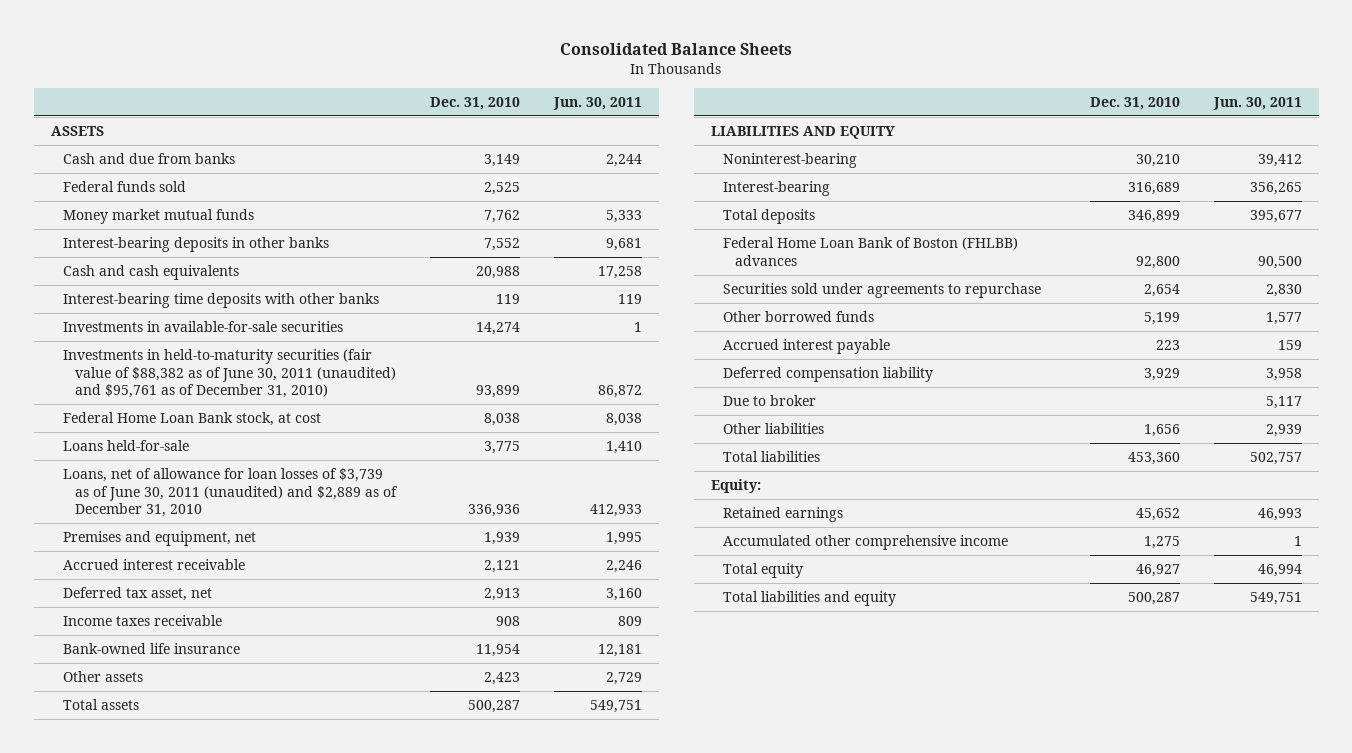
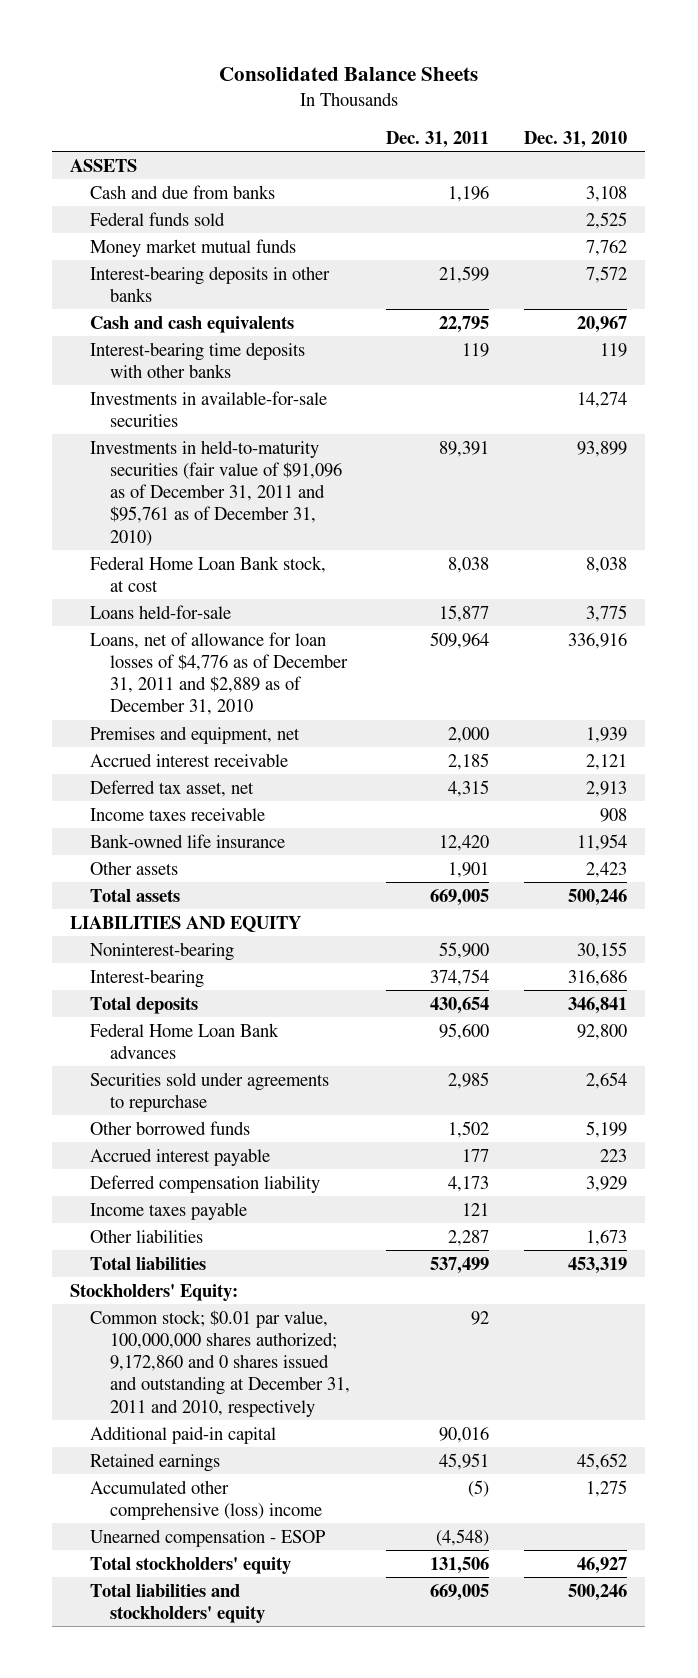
- | Dec. 31, 2010 | Jun. 30, 2011
+ | Dec. 31, 2011 | Dec. 31, 2010
- Cash and due from banks | 3,149 | 2,244
+ Cash and due from banks | 1,196 | 3,108
- Interest-bearing deposits in other banks | 7,552 | 9,681
- Cash and cash equivalents | 20,988 | 17,258
+ Interest-bearing deposits in other banks | 21,599 | 7,572
+ Cash and cash equivalents | 22,795 | 20,967
- Investments in held-to-maturity securities (fair value of $88,382 as of June 30, 2011 (unaudited) and $95,761 as of December 31, 2010) | 93,899 | 86,872
+ Investments in held-to-maturity securities (fair value of $91,096 as of December 31, 2011 and $95,761 as of December 31, 2010) | 89,391 | 93,899
- Loans, net of allowance for loan losses of $3,739 as of June 30, 2011 (unaudited) and $2,889 as of December 31, 2010 | 336,936 | 412,933
+ Loans, net of allowance for loan losses of $4,776 as of December 31, 2011 and $2,889 as of December 31, 2010 | 509,964 | 336,916
- Total assets | 500,287 | 549,751
+ Total assets | 669,005 | 500,246
- Noninterest-bearing | 30,210 | 39,412
- Interest-bearing | 316,689 | 356,265
- Total deposits | 346,899 | 395,677
- Federal Home Loan Bank of Boston (FHLBB) advances | 92,800 | 90,500
+ Noninterest-bearing | 55,900 | 30,155
+ Interest-bearing | 374,754 | 316,686
+ Total deposits | 430,654 | 346,841
+ Federal Home Loan Bank advances | 95,600 | 92,800
- Due to broker | | 5,117
- Other liabilities | 1,656 | 2,939
- Total liabilities | 453,360 | 502,757
- Equity:
+ Income taxes payable | 121 |
+ Other liabilities | 2,287 | 1,673
+ Total liabilities | 537,499 | 453,319
+ Stockholders' Equity:
+ Common stock; $0.01 par value, 100,000,000 shares authorized; 9,172,860 and 0 shares issued and outstanding at December 31, 2011 and 2010, respectively | 92 |
+ Additional paid-in capital | 90,016 |
- Accumulated other comprehensive income | 1,275 | 1
- Total equity | 46,927 | 46,994
- Total liabilities and equity | 500,287 | 549,751
+ Accumulated other comprehensive (loss) income | (5) | 1,275
+ Unearned compensation - ESOP | (4,548) |
+ Total stockholders' equity | 131,506 | 46,927
+ Total liabilities and stockholders' equity | 669,005 | 500,246

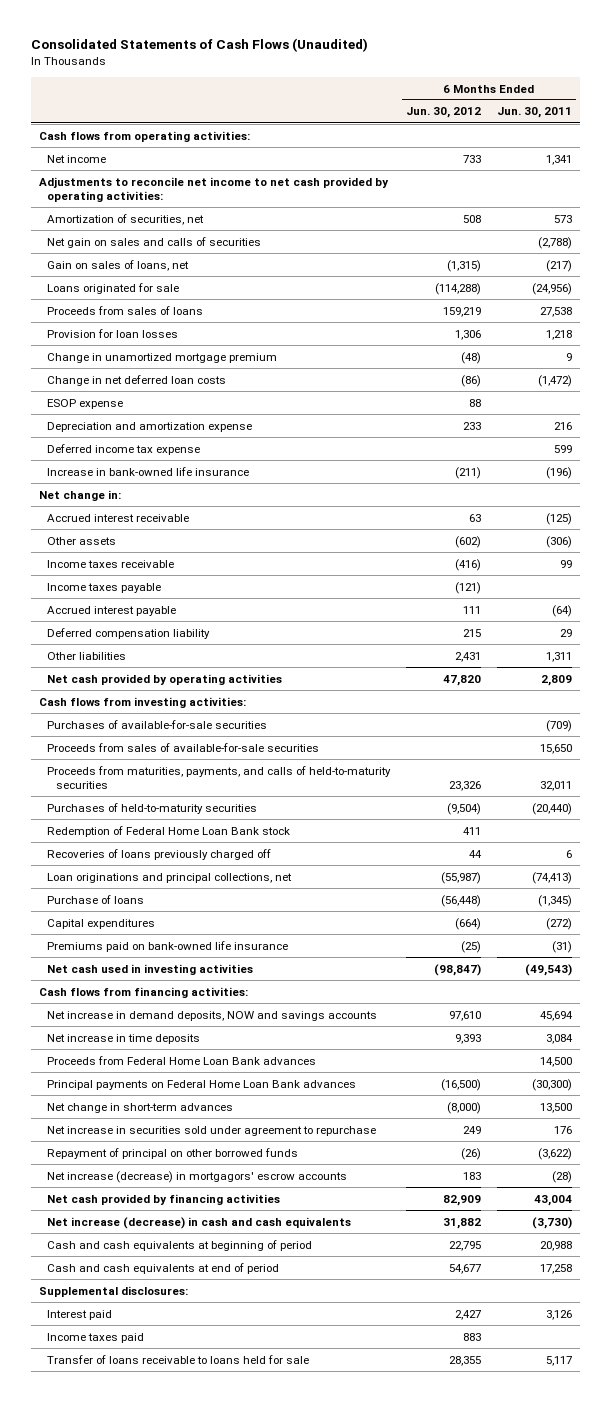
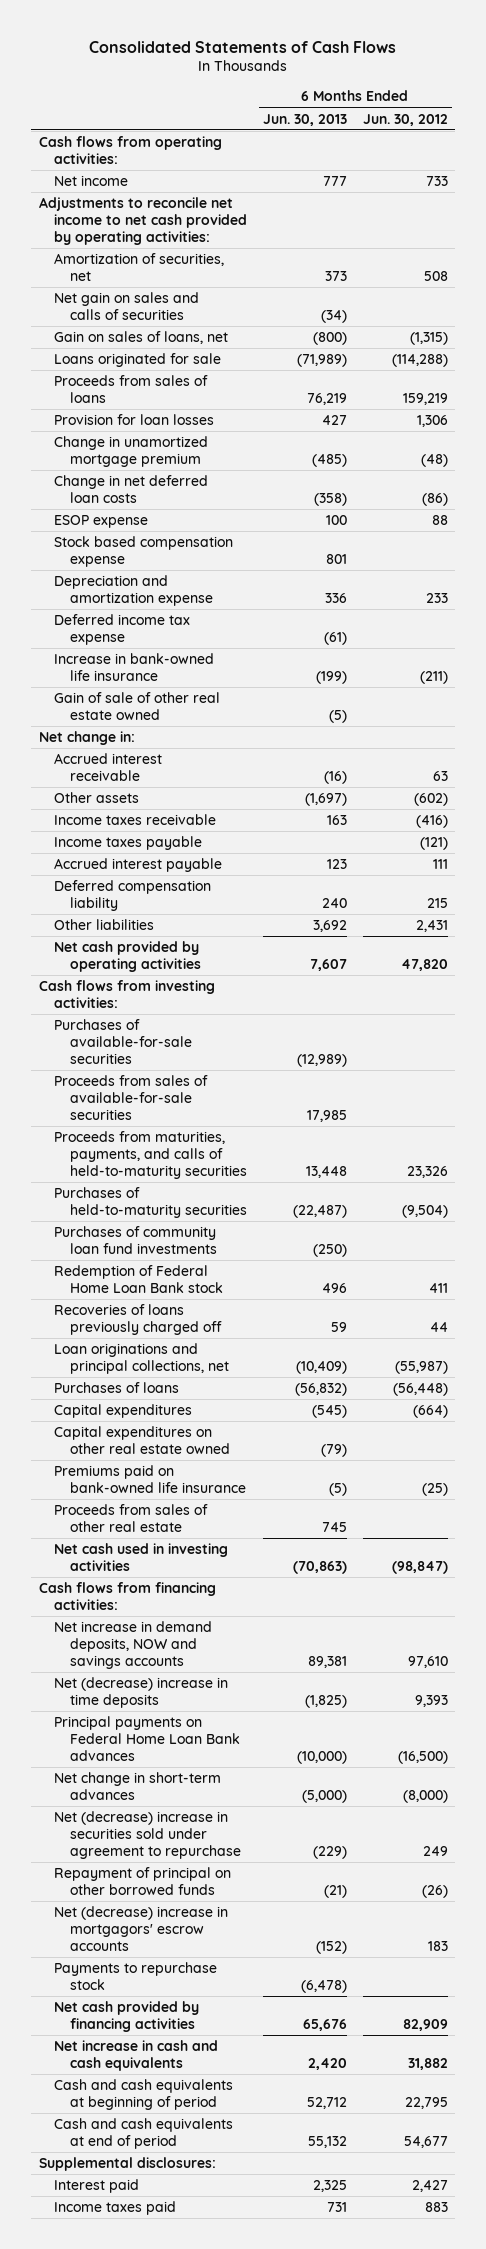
- Consolidated Statements of Cash Flows (Unaudited)
+ Consolidated Statements of Cash Flows
- | 6 Months Ended Jun. 30, 2012 | 6 Months Ended Jun. 30, 2011
+ | 6 Months Ended Jun. 30, 2013 | 6 Months Ended Jun. 30, 2012
+ Stock based compensation expense | 801 |
+ Gain of sale of other real estate owned | (5) |
+ Purchases of community loan fund investments | (250) |
- Purchase of loans | (56,448) | (1,345)
+ Purchases of loans | (56,832) | (56,448)
+ Capital expenditures on other real estate owned | (79) |
+ Proceeds from sales of other real estate | 745 |
- Net increase in time deposits | 9,393 | 3,084
- Proceeds from Federal Home Loan Bank advances | | 14,500
+ Net (decrease) increase in time deposits | (1,825) | 9,393
- Net increase in securities sold under agreement to repurchase | 249 | 176
+ Net (decrease) increase in securities sold under agreement to repurchase | (229) | 249
- Net increase (decrease) in mortgagors' escrow accounts | 183 | (28)
+ Net (decrease) increase in mortgagors' escrow accounts | (152) | 183
+ Payments to repurchase stock | (6,478) |
- Net increase (decrease) in cash and cash equivalents | 31,882 | (3,730)
+ Net increase in cash and cash equivalents | 2,420 | 31,882
- Transfer of loans receivable to loans held for sale | 28,355 | 5,117

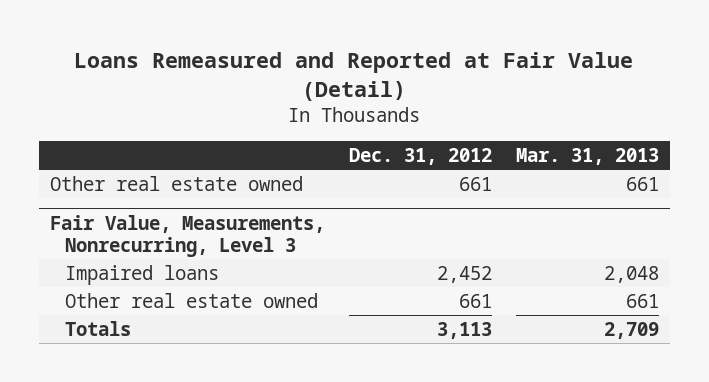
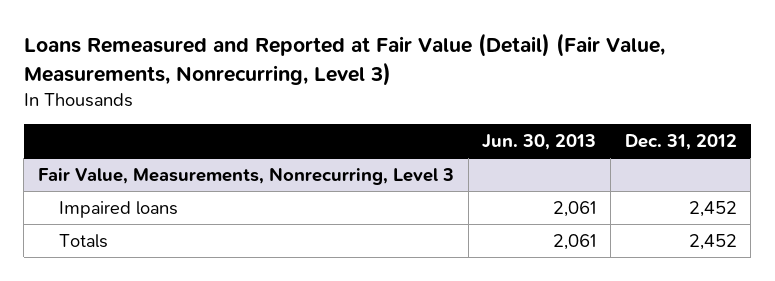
- Loans Remeasured and Reported at Fair Value (Detail)
+ Loans Remeasured and Reported at Fair Value (Detail) (Fair Value, Measurements, Nonrecurring, Level 3)
- | Dec. 31, 2012 | Mar. 31, 2013
+ | Jun. 30, 2013 | Dec. 31, 2012
- Other real estate owned | 661 | 661
@ Fair Value, Measurements, Nonrecurring, Level 3
- Other real estate owned | 661 | 661
- Totals | 3,113 | 2,709
+ Totals | 2,061 | 2,452

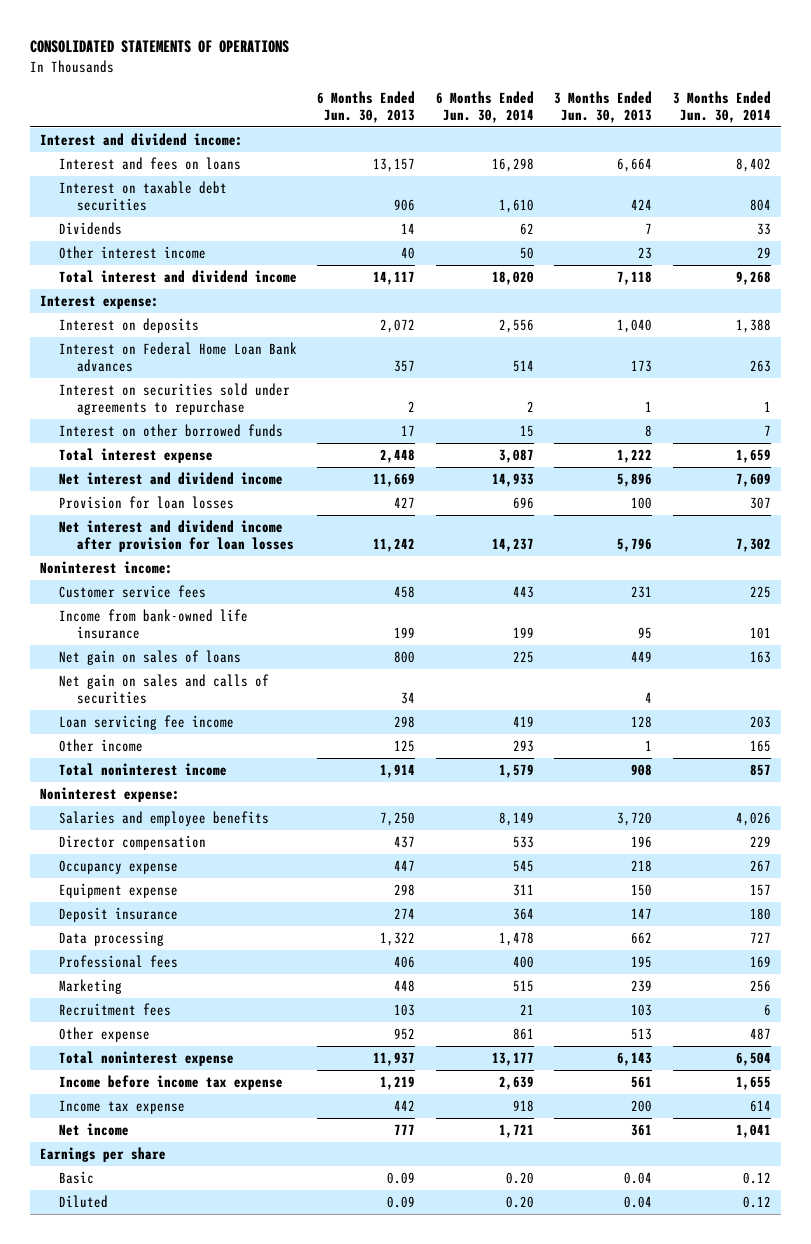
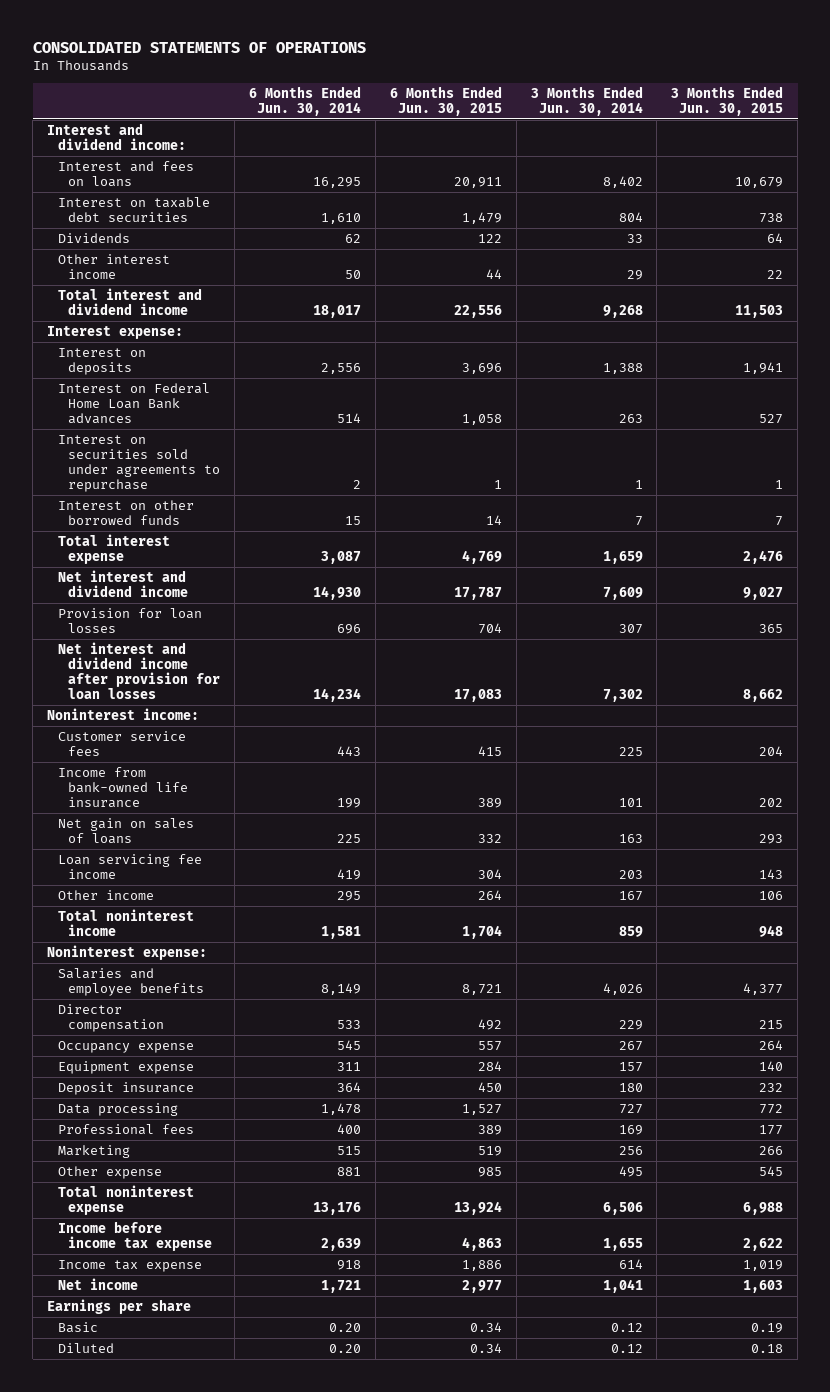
- | 6 Months Ended Jun. 30, 2013 | 6 Months Ended Jun. 30, 2014 | 3 Months Ended Jun. 30, 2013 | 3 Months Ended Jun. 30, 2014
+ | 6 Months Ended Jun. 30, 2014 | 6 Months Ended Jun. 30, 2015 | 3 Months Ended Jun. 30, 2014 | 3 Months Ended Jun. 30, 2015
- Interest and fees on loans | 13,157 | 16,298 | 6,664 | 8,402
+ Interest and fees on loans | 16,295 | 20,911 | 8,402 | 10,679
- Total interest and dividend income | 14,117 | 18,020 | 7,118 | 9,268
+ Total interest and dividend income | 18,017 | 22,556 | 9,268 | 11,503
- Net interest and dividend income | 11,669 | 14,933 | 5,896 | 7,609
+ Net interest and dividend income | 14,930 | 17,787 | 7,609 | 9,027
- Net interest and dividend income after provision for loan losses | 11,242 | 14,237 | 5,796 | 7,302
+ Net interest and dividend income after provision for loan losses | 14,234 | 17,083 | 7,302 | 8,662
- Net gain on sales and calls of securities | 34 | | 4 |
- Other income | 125 | 293 | 1 | 165
- Total noninterest income | 1,914 | 1,579 | 908 | 857
+ Other income | 295 | 264 | 167 | 106
+ Total noninterest income | 1,581 | 1,704 | 859 | 948
- Recruitment fees | 103 | 21 | 103 | 6
- Other expense | 952 | 861 | 513 | 487
- Total noninterest expense | 11,937 | 13,177 | 6,143 | 6,504
+ Other expense | 881 | 985 | 495 | 545
+ Total noninterest expense | 13,176 | 13,924 | 6,506 | 6,988

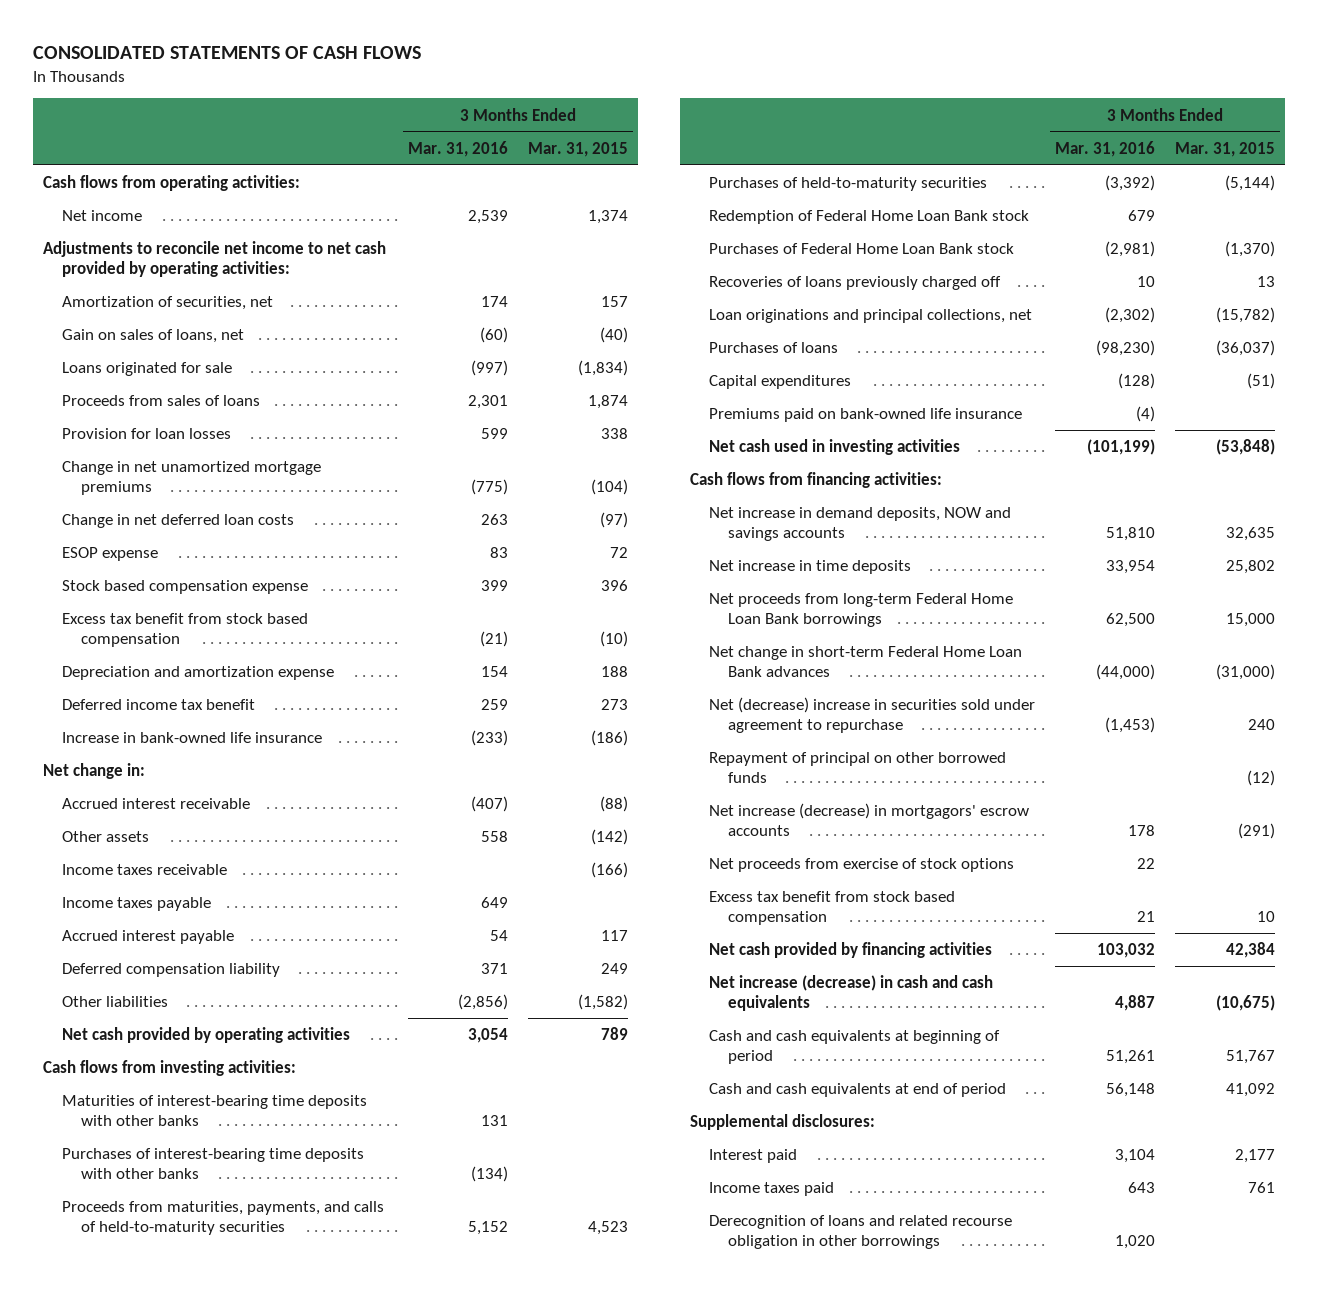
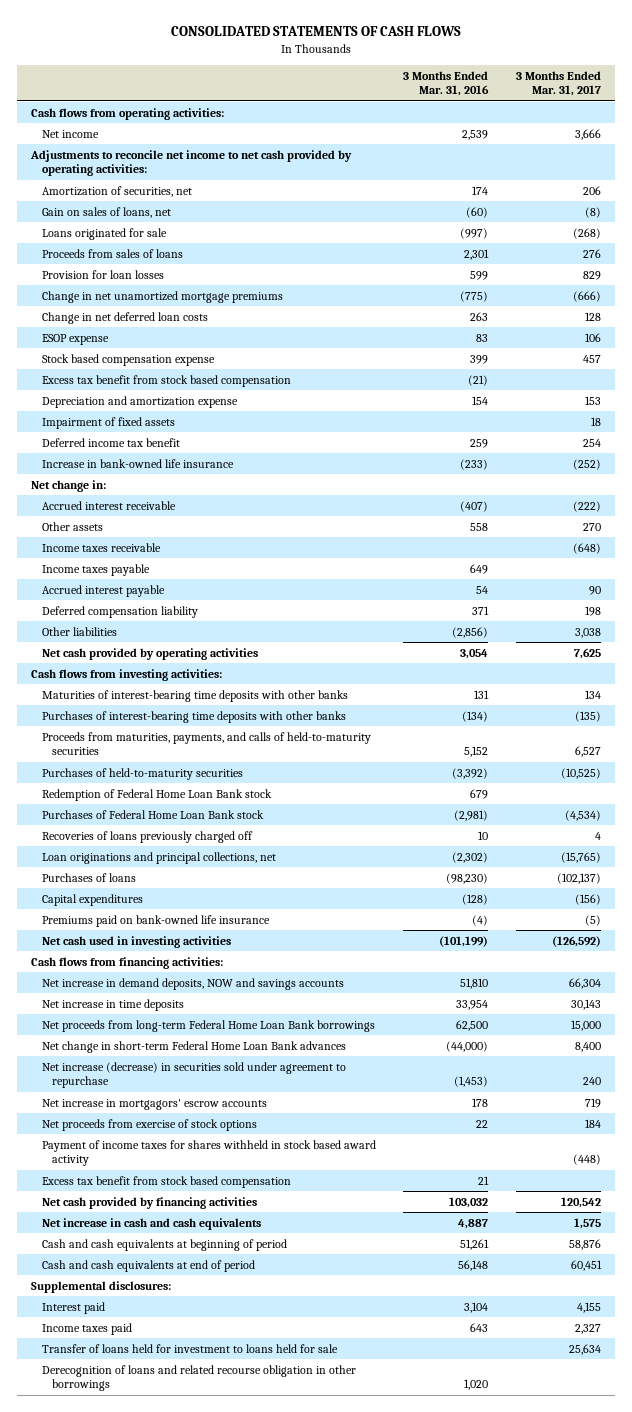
- | 3 Months Ended Mar. 31, 2016 | 3 Months Ended Mar. 31, 2015
+ | 3 Months Ended Mar. 31, 2016 | 3 Months Ended Mar. 31, 2017
+ Impairment of fixed assets | | 18
- Net (decrease) increase in securities sold under agreement to repurchase | (1,453) | 240
- Repayment of principal on other borrowed funds | | (12)
- Net increase (decrease) in mortgagors' escrow accounts | 178 | (291)
+ Net increase (decrease) in securities sold under agreement to repurchase | (1,453) | 240
+ Net increase in mortgagors' escrow accounts | 178 | 719
+ Payment of income taxes for shares withheld in stock based award activity | | (448)
- Net increase (decrease) in cash and cash equivalents | 4,887 | (10,675)
+ Net increase in cash and cash equivalents | 4,887 | 1,575
+ Transfer of loans held for investment to loans held for sale | | 25,634

